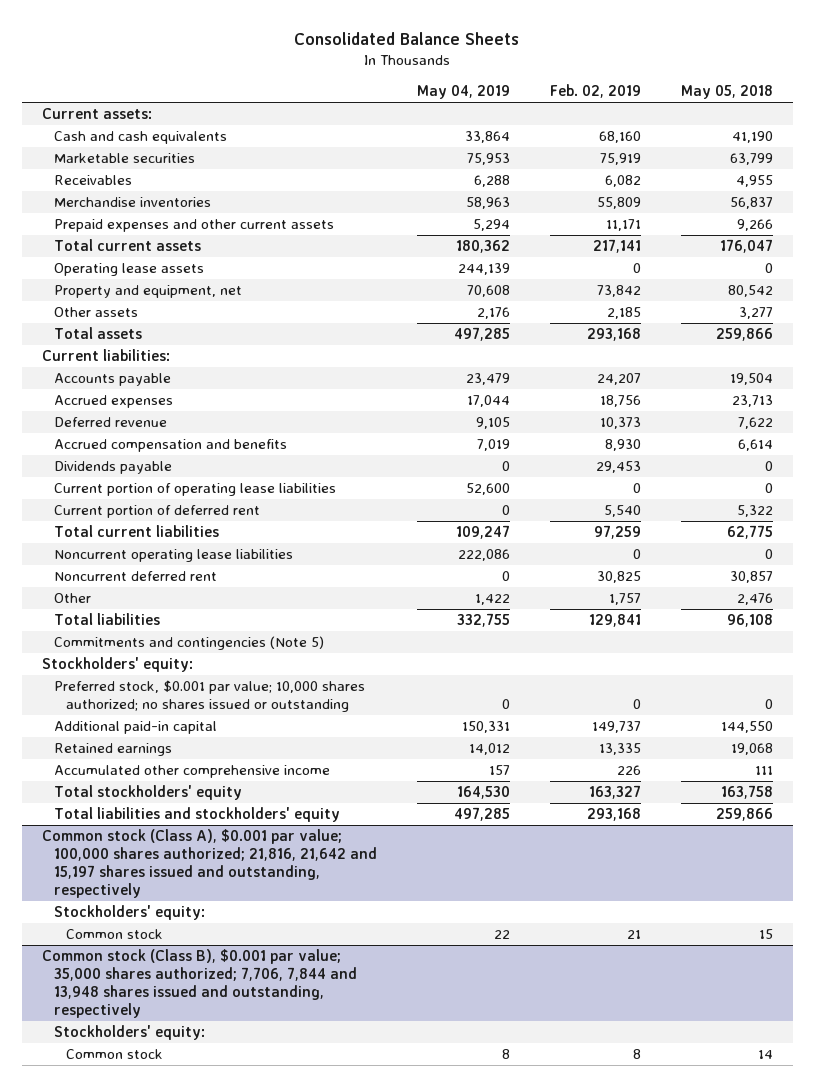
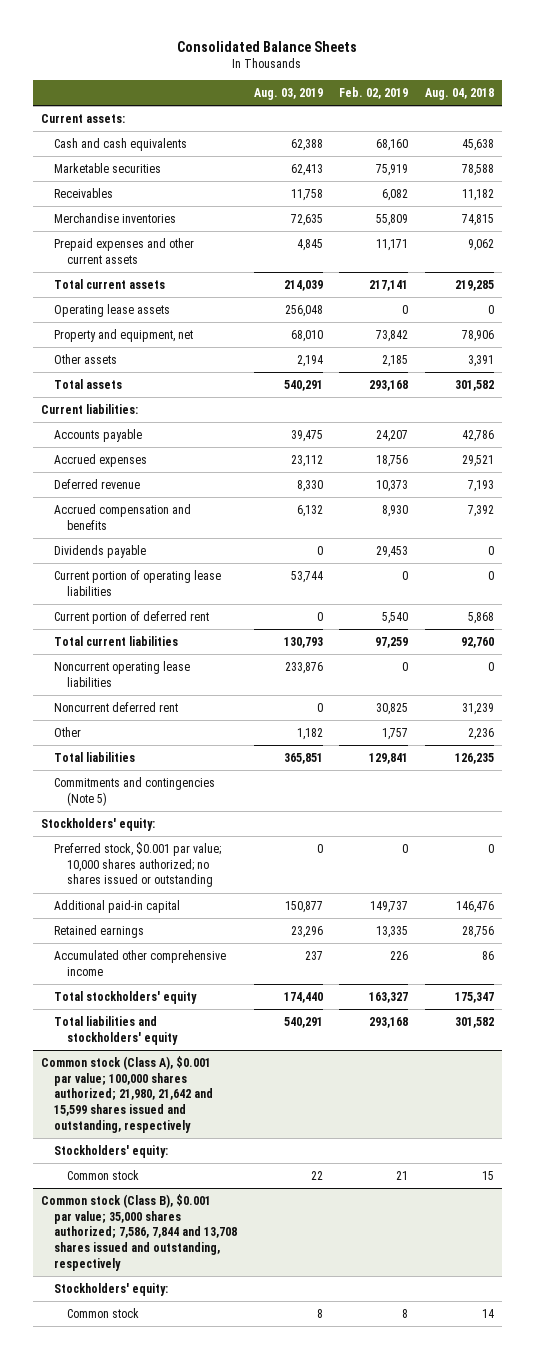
- | May 04, 2019 | Feb. 02, 2019 | May 05, 2018
+ | Aug. 03, 2019 | Feb. 02, 2019 | Aug. 04, 2018
- Common stock (Class A), $0.001 par value; 100,000 shares authorized; 21,816, 21,642 and 15,197 shares issued and outstanding, respectively
+ Common stock (Class A), $0.001 par value; 100,000 shares authorized; 21,980, 21,642 and 15,599 shares issued and outstanding, respectively
- Common stock (Class B), $0.001 par value; 35,000 shares authorized; 7,706, 7,844 and 13,948 shares issued and outstanding, respectively
+ Common stock (Class B), $0.001 par value; 35,000 shares authorized; 7,586, 7,844 and 13,708 shares issued and outstanding, respectively

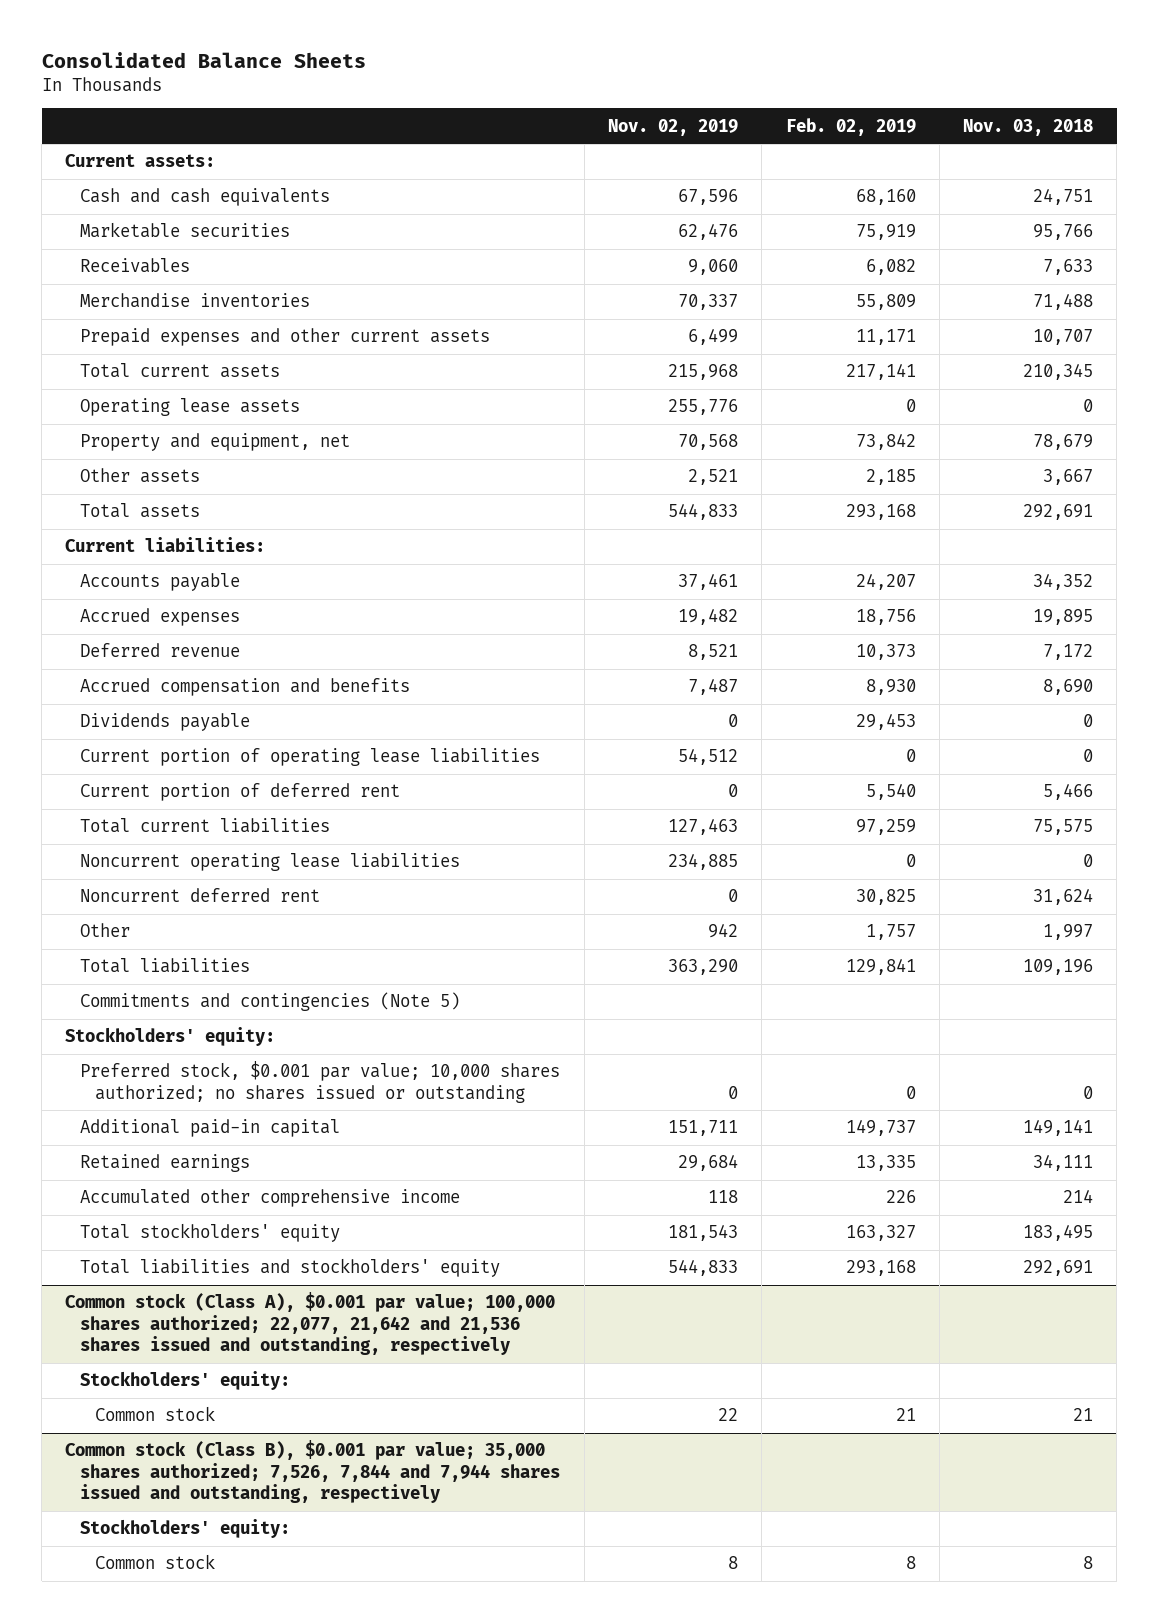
- | Aug. 03, 2019 | Feb. 02, 2019 | Aug. 04, 2018
+ | Nov. 02, 2019 | Feb. 02, 2019 | Nov. 03, 2018
- Common stock (Class A), $0.001 par value; 100,000 shares authorized; 21,980, 21,642 and 15,599 shares issued and outstanding, respectively
+ Common stock (Class A), $0.001 par value; 100,000 shares authorized; 22,077, 21,642 and 21,536 shares issued and outstanding, respectively
- Common stock (Class B), $0.001 par value; 35,000 shares authorized; 7,586, 7,844 and 13,708 shares issued and outstanding, respectively
+ Common stock (Class B), $0.001 par value; 35,000 shares authorized; 7,526, 7,844 and 7,944 shares issued and outstanding, respectively

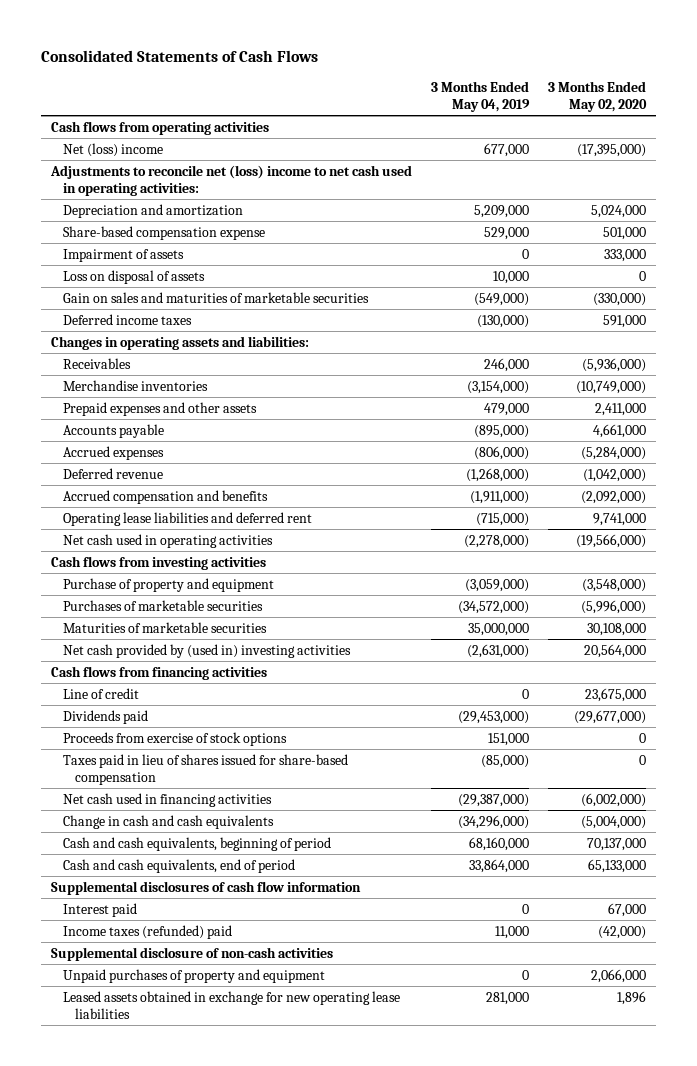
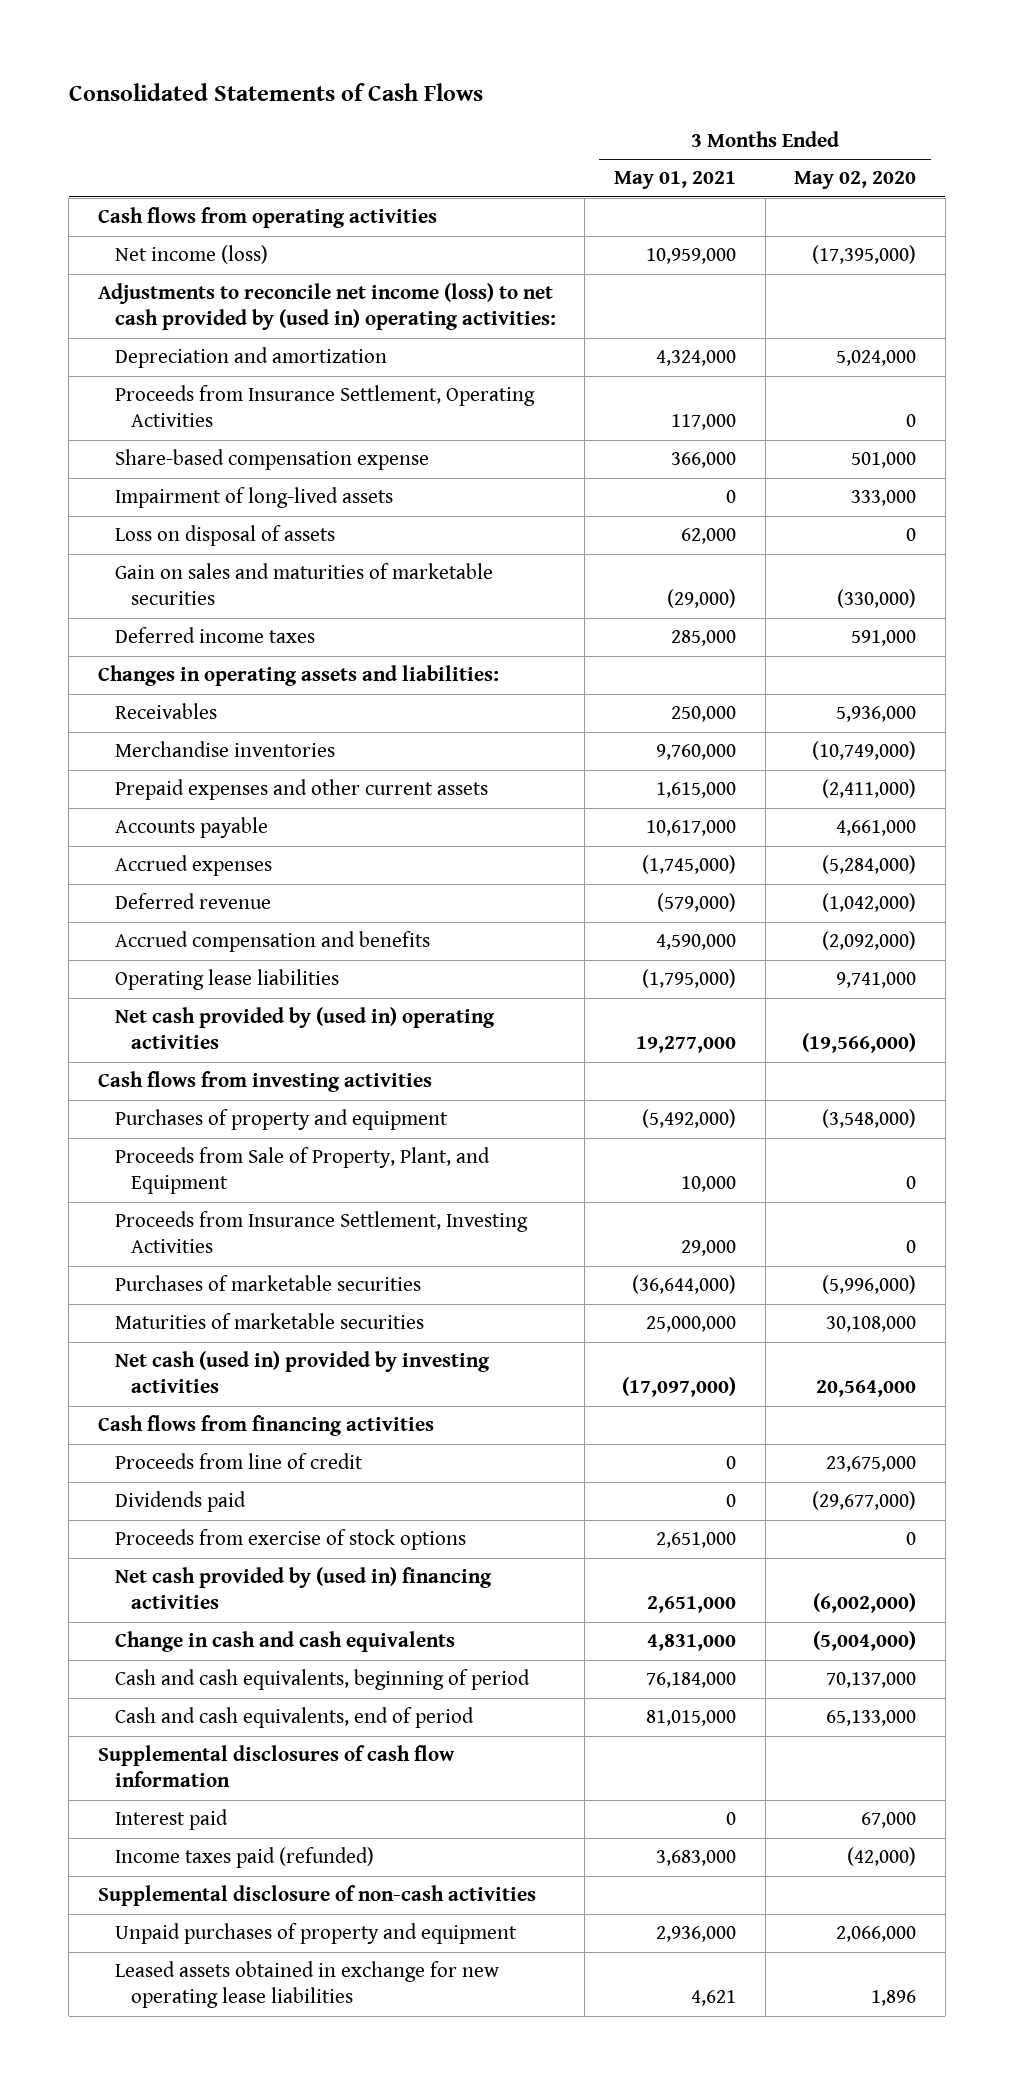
- | 3 Months Ended May 04, 2019 | 3 Months Ended May 02, 2020
+ | 3 Months Ended May 01, 2021 | 3 Months Ended May 02, 2020
- Net (loss) income | 677,000 | (17,395,000)
- Adjustments to reconcile net (loss) income to net cash used in operating activities:
+ Net income (loss) | 10,959,000 | (17,395,000)
+ Adjustments to reconcile net income (loss) to net cash provided by (used in) operating activities:
+ Proceeds from Insurance Settlement, Operating Activities | 117,000 | 0
- Impairment of assets | 0 | 333,000
+ Impairment of long-lived assets | 0 | 333,000
- Receivables | 246,000 | (5,936,000)
+ Receivables | 250,000 | 5,936,000
- Prepaid expenses and other assets | 479,000 | 2,411,000
+ Prepaid expenses and other current assets | 1,615,000 | (2,411,000)
- Operating lease liabilities and deferred rent | (715,000) | 9,741,000
- Net cash used in operating activities | (2,278,000) | (19,566,000)
+ Operating lease liabilities | (1,795,000) | 9,741,000
+ Net cash provided by (used in) operating activities | 19,277,000 | (19,566,000)
- Purchase of property and equipment | (3,059,000) | (3,548,000)
+ Purchases of property and equipment | (5,492,000) | (3,548,000)
+ Proceeds from Sale of Property, Plant, and Equipment | 10,000 | 0
+ Proceeds from Insurance Settlement, Investing Activities | 29,000 | 0
- Net cash provided by (used in) investing activities | (2,631,000) | 20,564,000
+ Net cash (used in) provided by investing activities | (17,097,000) | 20,564,000
- Line of credit | 0 | 23,675,000
+ Proceeds from line of credit | 0 | 23,675,000
- Taxes paid in lieu of shares issued for share-based compensation | (85,000) | 0
- Net cash used in financing activities | (29,387,000) | (6,002,000)
+ Net cash provided by (used in) financing activities | 2,651,000 | (6,002,000)
- Income taxes (refunded) paid | 11,000 | (42,000)
+ Income taxes paid (refunded) | 3,683,000 | (42,000)

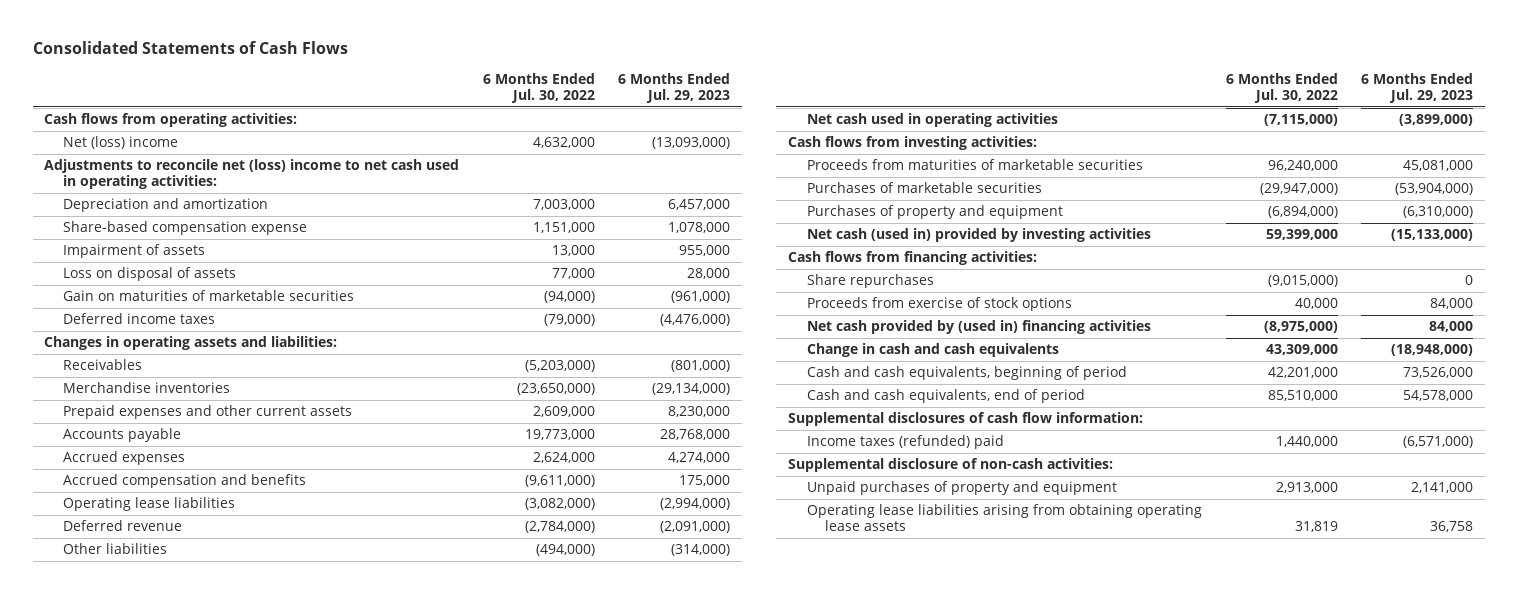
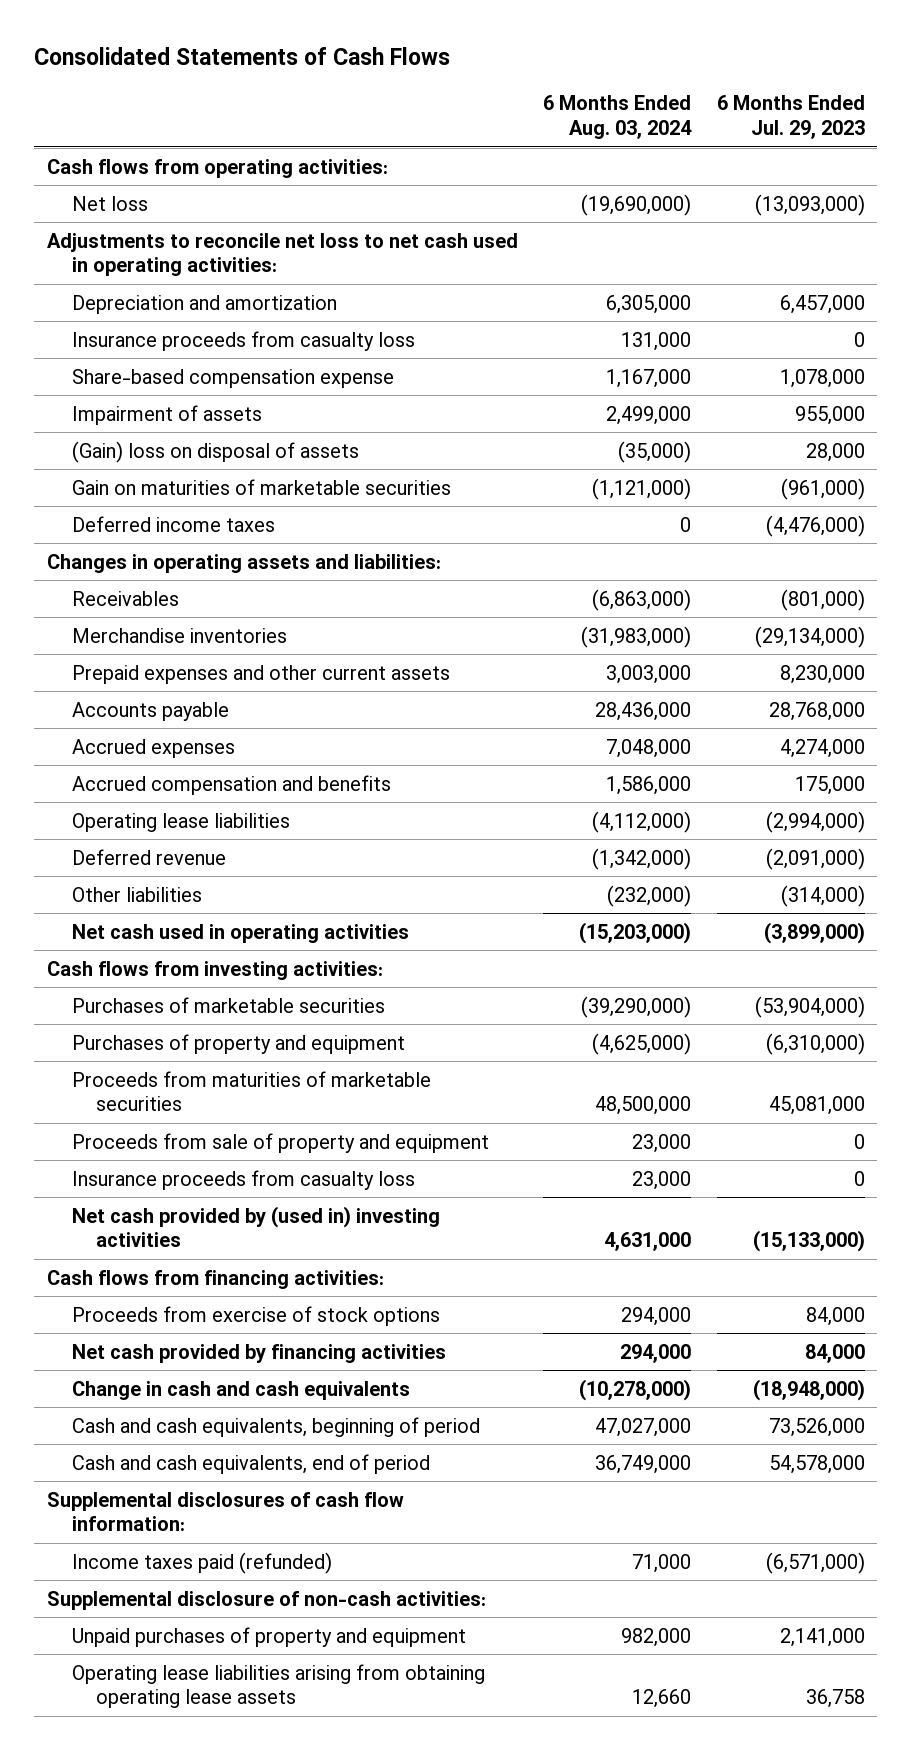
- | 6 Months Ended Jul. 30, 2022 | 6 Months Ended Jul. 29, 2023
+ | 6 Months Ended Aug. 03, 2024 | 6 Months Ended Jul. 29, 2023
- Net (loss) income | 4,632,000 | (13,093,000)
- Adjustments to reconcile net (loss) income to net cash used in operating activities:
+ Net loss | (19,690,000) | (13,093,000)
+ Adjustments to reconcile net loss to net cash used in operating activities:
+ Insurance proceeds from casualty loss | 131,000 | 0
- Loss on disposal of assets | 77,000 | 28,000
+ (Gain) loss on disposal of assets | (35,000) | 28,000
- Net cash (used in) provided by investing activities | 59,399,000 | (15,133,000)
moved down: Proceeds from maturities of marketable securities | 48,500,000 | 45,081,000
+ Proceeds from sale of property and equipment | 23,000 | 0
+ Insurance proceeds from casualty loss | 23,000 | 0
+ Net cash provided by (used in) investing activities | 4,631,000 | (15,133,000)
- Share repurchases | (9,015,000) | 0
- Net cash provided by (used in) financing activities | (8,975,000) | 84,000
+ Net cash provided by financing activities | 294,000 | 84,000
- Income taxes (refunded) paid | 1,440,000 | (6,571,000)
+ Income taxes paid (refunded) | 71,000 | (6,571,000)

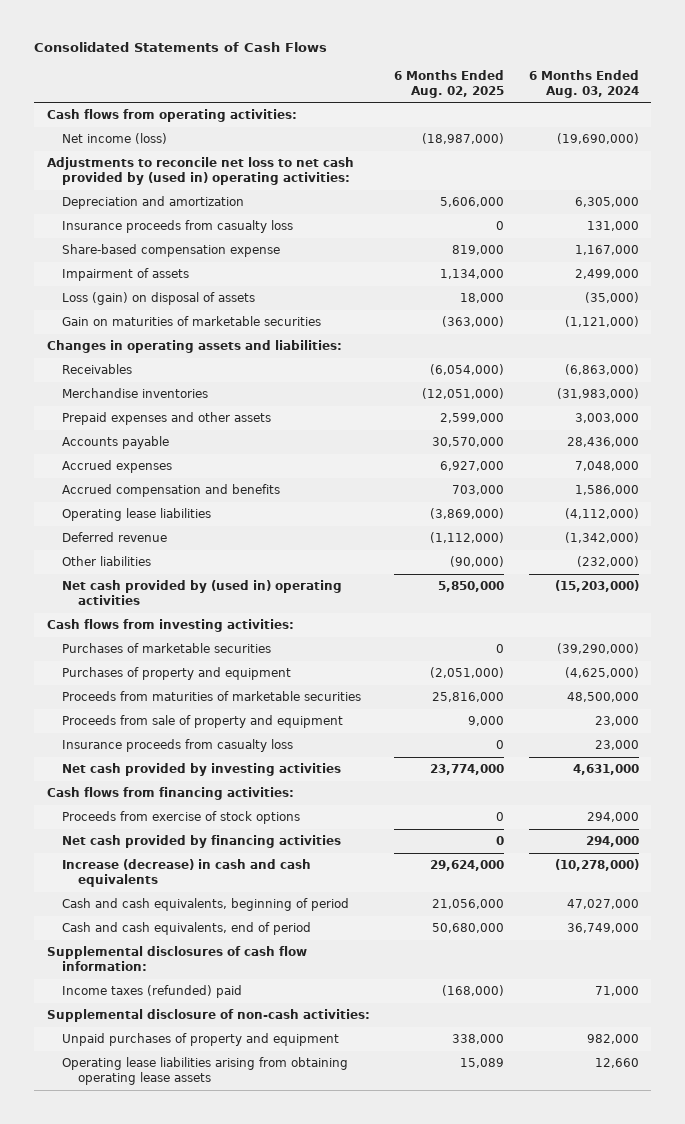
- | 6 Months Ended Aug. 03, 2024 | 6 Months Ended Jul. 29, 2023
+ | 6 Months Ended Aug. 02, 2025 | 6 Months Ended Aug. 03, 2024
- Net loss | (19,690,000) | (13,093,000)
- Adjustments to reconcile net loss to net cash used in operating activities:
+ Net income (loss) | (18,987,000) | (19,690,000)
+ Adjustments to reconcile net loss to net cash provided by (used in) operating activities:
- (Gain) loss on disposal of assets | (35,000) | 28,000
+ Loss (gain) on disposal of assets | 18,000 | (35,000)
- Deferred income taxes | 0 | (4,476,000)
- Prepaid expenses and other current assets | 3,003,000 | 8,230,000
+ Prepaid expenses and other assets | 2,599,000 | 3,003,000
- Net cash used in operating activities | (15,203,000) | (3,899,000)
+ Net cash provided by (used in) operating activities | 5,850,000 | (15,203,000)
- Net cash provided by (used in) investing activities | 4,631,000 | (15,133,000)
+ Net cash provided by investing activities | 23,774,000 | 4,631,000
- Change in cash and cash equivalents | (10,278,000) | (18,948,000)
+ Increase (decrease) in cash and cash equivalents | 29,624,000 | (10,278,000)
- Income taxes paid (refunded) | 71,000 | (6,571,000)
+ Income taxes (refunded) paid | (168,000) | 71,000

